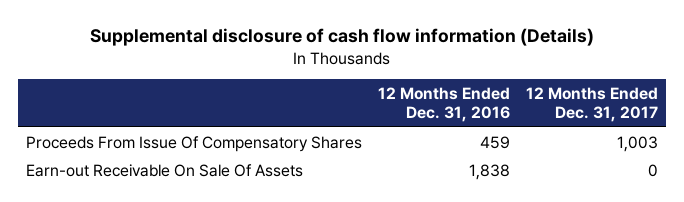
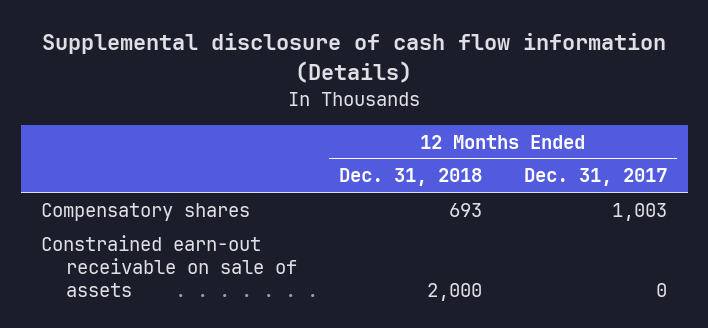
- | 12 Months Ended Dec. 31, 2016 | 12 Months Ended Dec. 31, 2017
+ | 12 Months Ended Dec. 31, 2018 | 12 Months Ended Dec. 31, 2017
- Proceeds From Issue Of Compensatory Shares | 459 | 1,003
- Earn-out Receivable On Sale Of Assets | 1,838 | 0
+ Compensatory shares | 693 | 1,003
+ Constrained earn-out receivable on sale of assets | 2,000 | 0

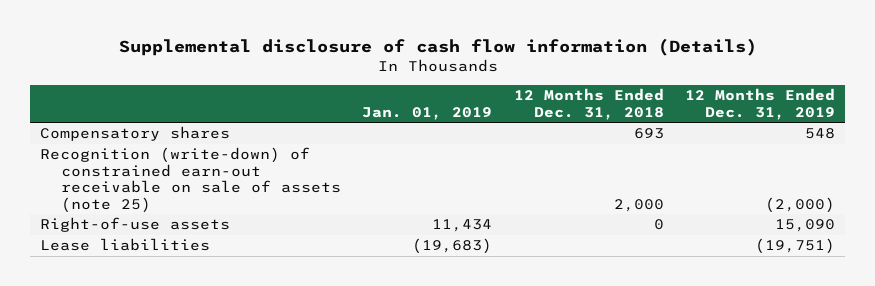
- | 12 Months Ended Dec. 31, 2018 | 12 Months Ended Dec. 31, 2017
+ | Jan. 01, 2019 | 12 Months Ended Dec. 31, 2018 | 12 Months Ended Dec. 31, 2019
- Constrained earn-out receivable on sale of assets | 2,000 | 0
+ Recognition (write-down) of constrained earn-out receivable on sale of assets (note 25) | | 2,000 | (2,000)
+ Right-of-use assets | 11,434 | 0 | 15,090
+ Lease liabilities | (19,683) | | (19,751)

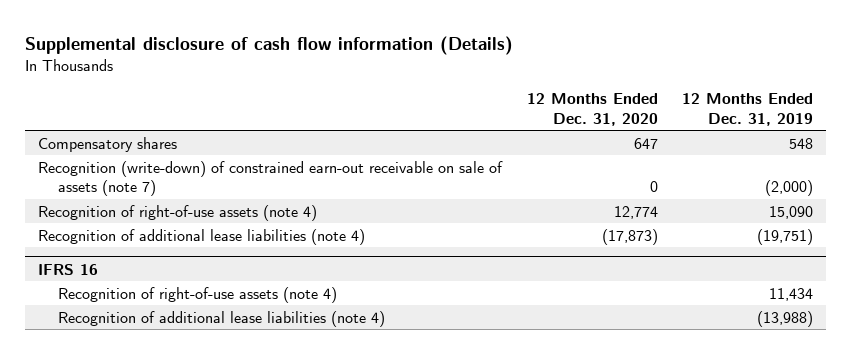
- | Jan. 01, 2019 | 12 Months Ended Dec. 31, 2018 | 12 Months Ended Dec. 31, 2019
+ | 12 Months Ended Dec. 31, 2020 | 12 Months Ended Dec. 31, 2019
- Recognition (write-down) of constrained earn-out receivable on sale of assets (note 25) | | 2,000 | (2,000)
- Right-of-use assets | 11,434 | 0 | 15,090
- Lease liabilities | (19,683) | | (19,751)
+ Recognition (write-down) of constrained earn-out receivable on sale of assets (note 7) | 0 | (2,000)
+ Recognition of right-of-use assets (note 4) | 12,774 | 15,090
+ Recognition of additional lease liabilities (note 4) | (17,873) | (19,751)
+ IFRS 16
+ Recognition of right-of-use assets (note 4) | | 11,434
+ Recognition of additional lease liabilities (note 4) | | (13,988)

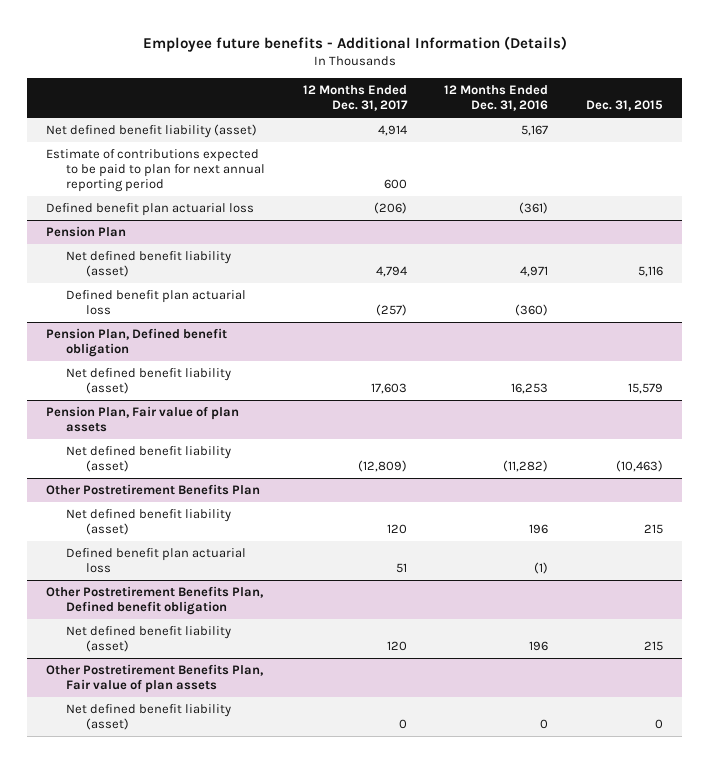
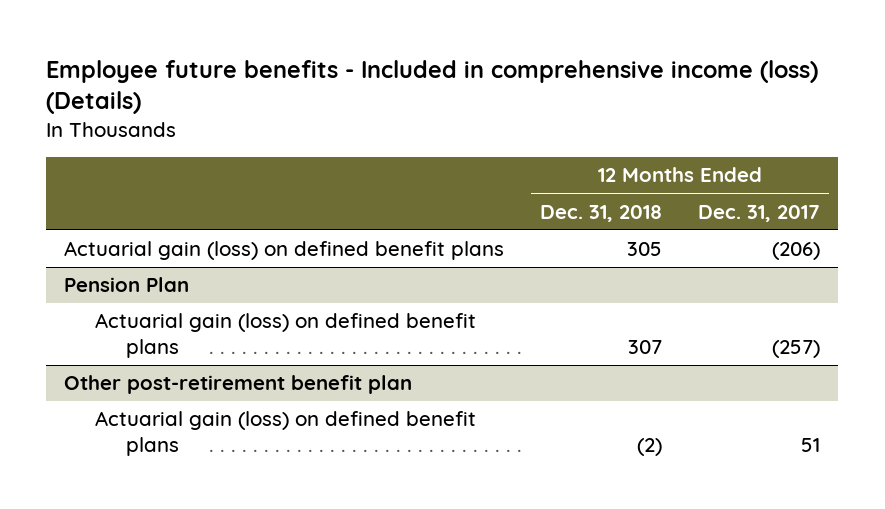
- Employee future benefits - Additional Information (Details)
+ Employee future benefits - Included in comprehensive income (loss) (Details)
- | 12 Months Ended Dec. 31, 2017 | 12 Months Ended Dec. 31, 2016 | Dec. 31, 2015
+ | 12 Months Ended Dec. 31, 2018 | 12 Months Ended Dec. 31, 2017
- Net defined benefit liability (asset) | 4,914 | 5,167 |
- Estimate of contributions expected to be paid to plan for next annual reporting period | 600 | |
- Defined benefit plan actuarial loss | (206) | (361) |
+ Actuarial gain (loss) on defined benefit plans | 305 | (206)
@ Pension Plan
- Net defined benefit liability (asset) | 4,794 | 4,971 | 5,116
- Defined benefit plan actuarial loss | (257) | (360) |
- Pension Plan, Defined benefit obligation
- Net defined benefit liability (asset) | 17,603 | 16,253 | 15,579
- Pension Plan, Fair value of plan assets
- Net defined benefit liability (asset) | (12,809) | (11,282) | (10,463)
- Other Postretirement Benefits Plan
- Net defined benefit liability (asset) | 120 | 196 | 215
- Defined benefit plan actuarial loss | 51 | (1) |
- Other Postretirement Benefits Plan, Defined benefit obligation
- Net defined benefit liability (asset) | 120 | 196 | 215
- Other Postretirement Benefits Plan, Fair value of plan assets
- Net defined benefit liability (asset) | 0 | 0 | 0
@ Pension Plan
+ Actuarial gain (loss) on defined benefit plans | 307 | (257)
+ Other post-retirement benefit plan
+ Actuarial gain (loss) on defined benefit plans | (2) | 51

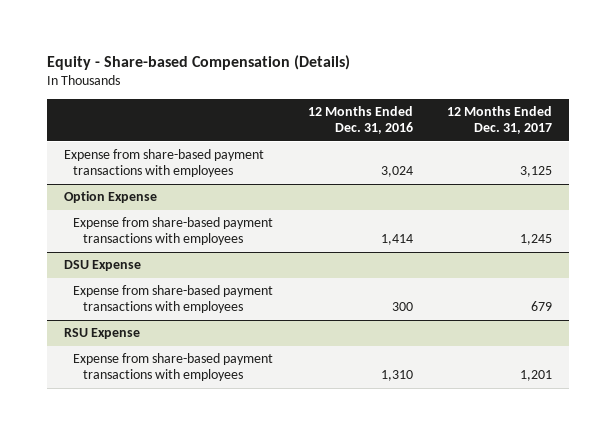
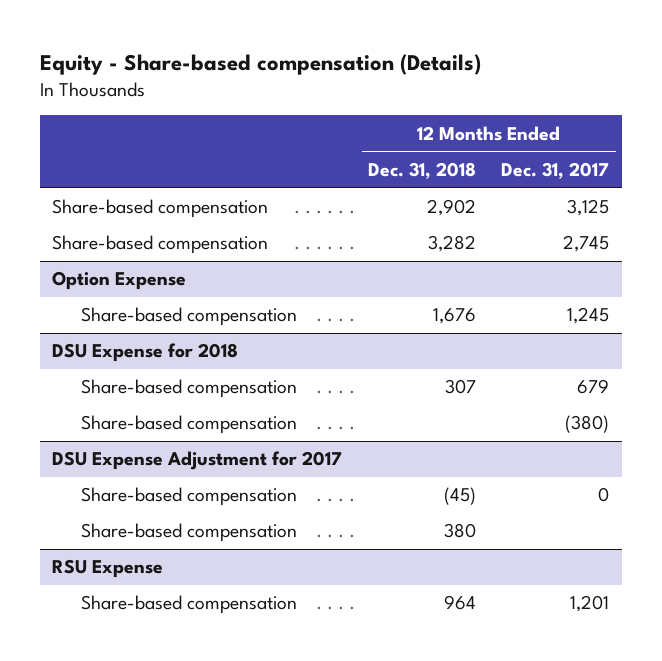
- Equity - Share-based Compensation (Details)
+ Equity - Share-based compensation (Details)
- | 12 Months Ended Dec. 31, 2016 | 12 Months Ended Dec. 31, 2017
+ | 12 Months Ended Dec. 31, 2018 | 12 Months Ended Dec. 31, 2017
- Expense from share-based payment transactions with employees | 3,024 | 3,125
+ Share-based compensation | 2,902 | 3,125
+ Share-based compensation | 3,282 | 2,745
@ Option Expense
- Expense from share-based payment transactions with employees | 1,414 | 1,245
- DSU Expense
- Expense from share-based payment transactions with employees | 300 | 679
@ Option Expense
+ Share-based compensation | 1,676 | 1,245
+ DSU Expense for 2018
+ Share-based compensation | 307 | 679
+ Share-based compensation | | (380)
+ DSU Expense Adjustment for 2017
+ Share-based compensation | (45) | 0
+ Share-based compensation | 380 |
@ RSU Expense
- Expense from share-based payment transactions with employees | 1,310 | 1,201
+ Share-based compensation | 964 | 1,201

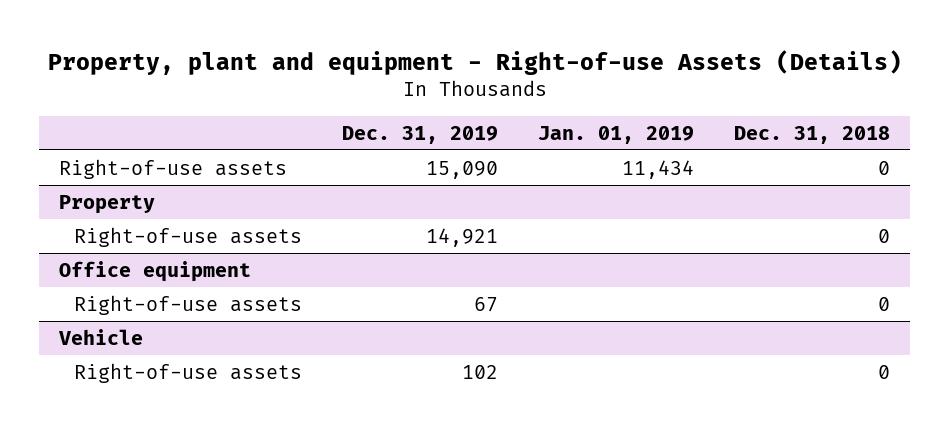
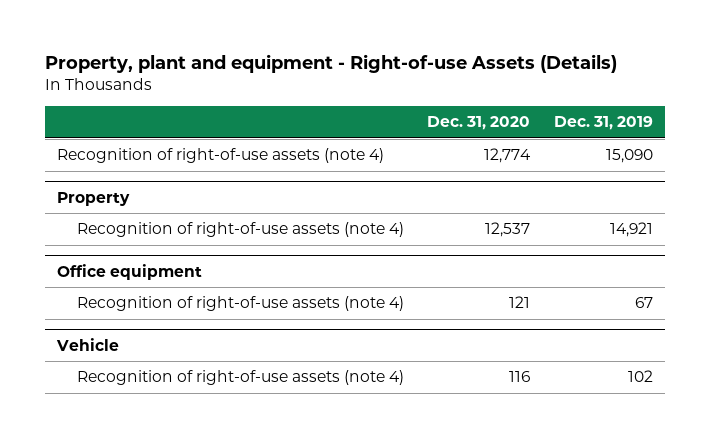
- | Dec. 31, 2019 | Jan. 01, 2019 | Dec. 31, 2018
+ | Dec. 31, 2020 | Dec. 31, 2019
- Right-of-use assets | 15,090 | 11,434 | 0
+ Recognition of right-of-use assets (note 4) | 12,774 | 15,090
@ Property
- Right-of-use assets | 14,921 | | 0
+ Recognition of right-of-use assets (note 4) | 12,537 | 14,921
@ Office equipment
- Right-of-use assets | 67 | | 0
+ Recognition of right-of-use assets (note 4) | 121 | 67
@ Vehicle
- Right-of-use assets | 102 | | 0
+ Recognition of right-of-use assets (note 4) | 116 | 102

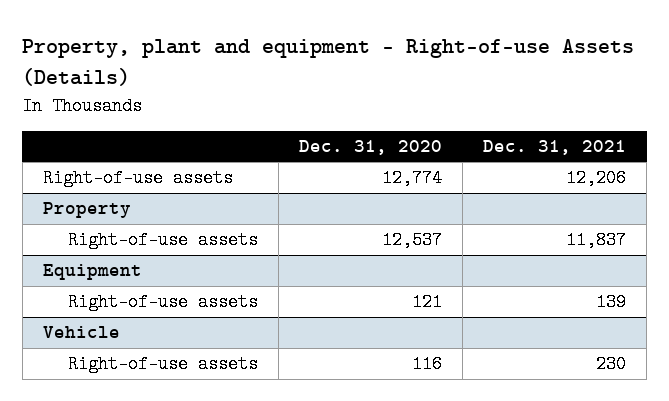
- | Dec. 31, 2020 | Dec. 31, 2019
+ | Dec. 31, 2020 | Dec. 31, 2021
- Recognition of right-of-use assets (note 4) | 12,774 | 15,090
+ Right-of-use assets | 12,774 | 12,206
@ Property
- Recognition of right-of-use assets (note 4) | 12,537 | 14,921
- Office equipment
- Recognition of right-of-use assets (note 4) | 121 | 67
@ Property
+ Right-of-use assets | 12,537 | 11,837
+ Equipment
+ Right-of-use assets | 121 | 139
@ Vehicle
- Recognition of right-of-use assets (note 4) | 116 | 102
+ Right-of-use assets | 116 | 230

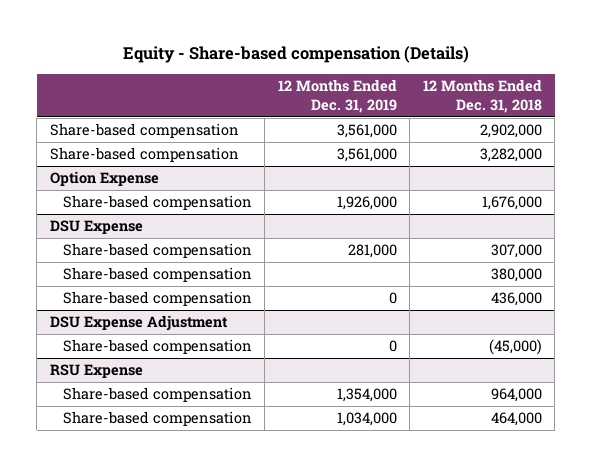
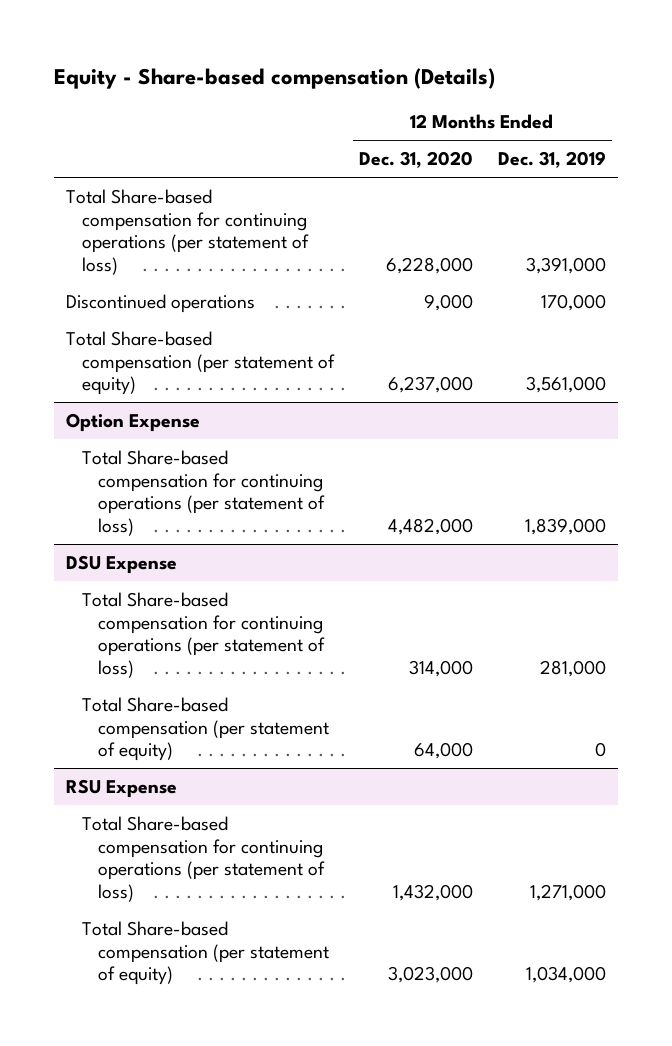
- | 12 Months Ended Dec. 31, 2019 | 12 Months Ended Dec. 31, 2018
+ | 12 Months Ended Dec. 31, 2020 | 12 Months Ended Dec. 31, 2019
- Share-based compensation | 3,561,000 | 2,902,000
- Share-based compensation | 3,561,000 | 3,282,000
+ Total Share-based compensation for continuing operations (per statement of loss) | 6,228,000 | 3,391,000
+ Discontinued operations | 9,000 | 170,000
+ Total Share-based compensation (per statement of equity) | 6,237,000 | 3,561,000
@ Option Expense
- Share-based compensation | 1,926,000 | 1,676,000
+ Total Share-based compensation for continuing operations (per statement of loss) | 4,482,000 | 1,839,000
@ DSU Expense
- Share-based compensation | 281,000 | 307,000
- Share-based compensation | | 380,000
- Share-based compensation | 0 | 436,000
- DSU Expense Adjustment
- Share-based compensation | 0 | (45,000)
@ DSU Expense
+ Total Share-based compensation for continuing operations (per statement of loss) | 314,000 | 281,000
+ Total Share-based compensation (per statement of equity) | 64,000 | 0
@ RSU Expense
- Share-based compensation | 1,354,000 | 964,000
- Share-based compensation | 1,034,000 | 464,000
+ Total Share-based compensation for continuing operations (per statement of loss) | 1,432,000 | 1,271,000
+ Total Share-based compensation (per statement of equity) | 3,023,000 | 1,034,000

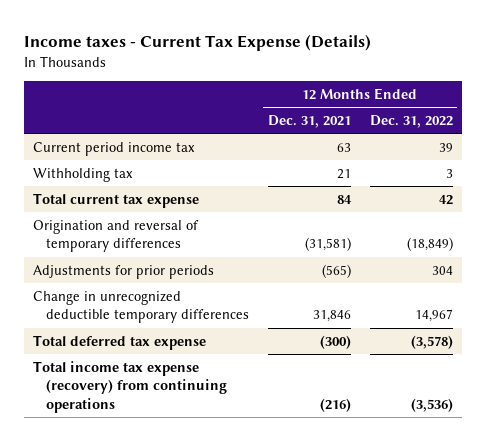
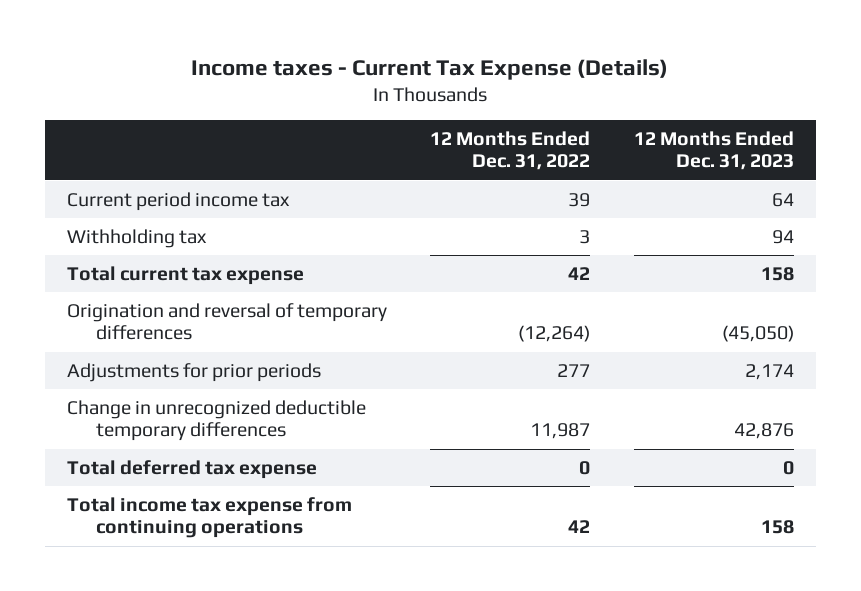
- | 12 Months Ended Dec. 31, 2021 | 12 Months Ended Dec. 31, 2022
+ | 12 Months Ended Dec. 31, 2022 | 12 Months Ended Dec. 31, 2023
- Origination and reversal of temporary differences | (31,581) | (18,849)
- Adjustments for prior periods | (565) | 304
- Change in unrecognized deductible temporary differences | 31,846 | 14,967
- Total deferred tax expense | (300) | (3,578)
- Total income tax expense (recovery) from continuing operations | (216) | (3,536)
+ Origination and reversal of temporary differences | (12,264) | (45,050)
+ Adjustments for prior periods | 277 | 2,174
+ Change in unrecognized deductible temporary differences | 11,987 | 42,876
+ Total deferred tax expense | 0 | 0
+ Total income tax expense from continuing operations | 42 | 158

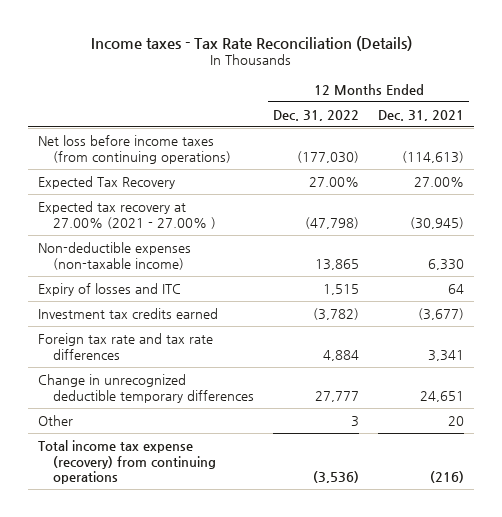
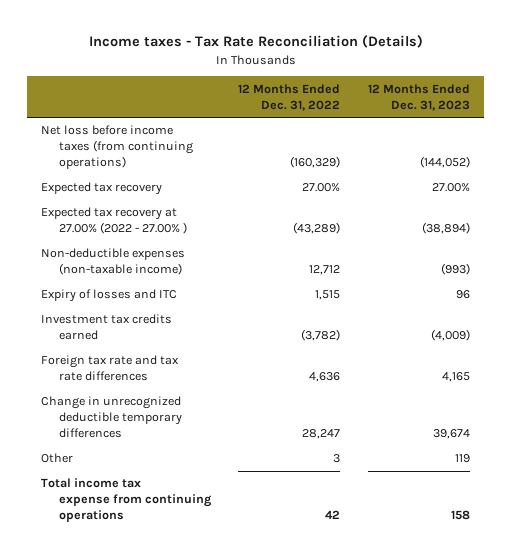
- | 12 Months Ended Dec. 31, 2022 | 12 Months Ended Dec. 31, 2021
+ | 12 Months Ended Dec. 31, 2022 | 12 Months Ended Dec. 31, 2023
- Net loss before income taxes (from continuing operations) | (177,030) | (114,613)
- Expected Tax Recovery | 27.00% | 27.00%
- Expected tax recovery at 27.00% (2021 - 27.00% ) | (47,798) | (30,945)
- Non-deductible expenses (non-taxable income) | 13,865 | 6,330
+ Net loss before income taxes (from continuing operations) | (160,329) | (144,052)
+ Expected tax recovery | 27.00% | 27.00%
+ Expected tax recovery at 27.00% (2022 - 27.00% ) | (43,289) | (38,894)
+ Non-deductible expenses (non-taxable income) | 12,712 | (993)
- Foreign tax rate and tax rate differences | 4,884 | 3,341
- Change in unrecognized deductible temporary differences | 27,777 | 24,651
+ Foreign tax rate and tax rate differences | 4,636 | 4,165
+ Change in unrecognized deductible temporary differences | 28,247 | 39,674
- Total income tax expense (recovery) from continuing operations | (3,536) | (216)
+ Total income tax expense from continuing operations | 42 | 158

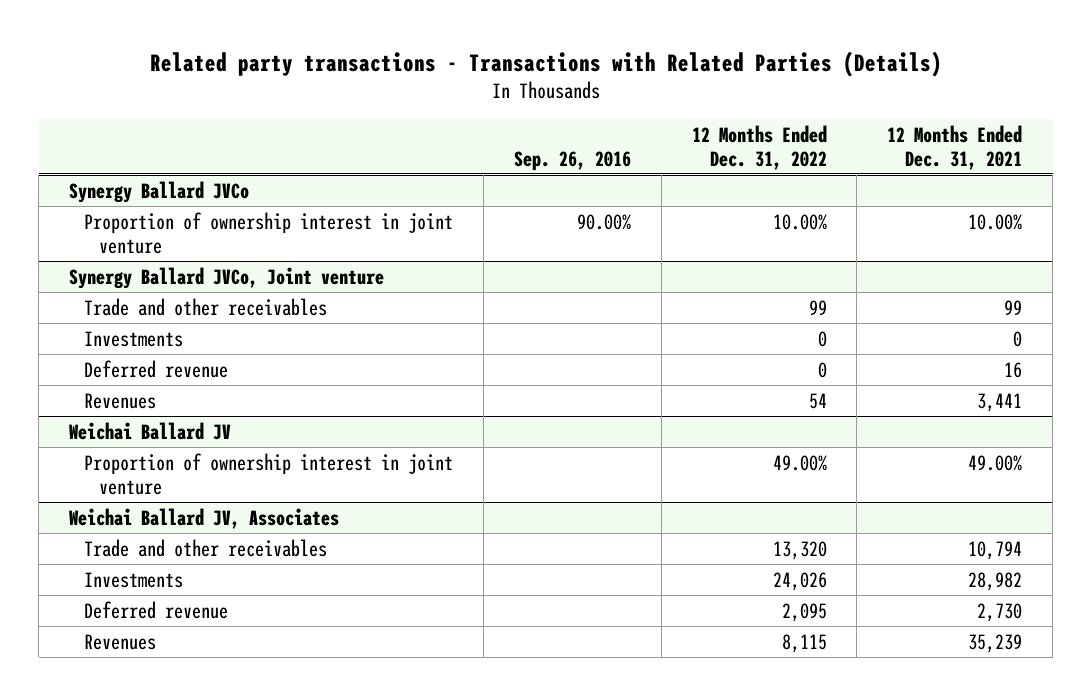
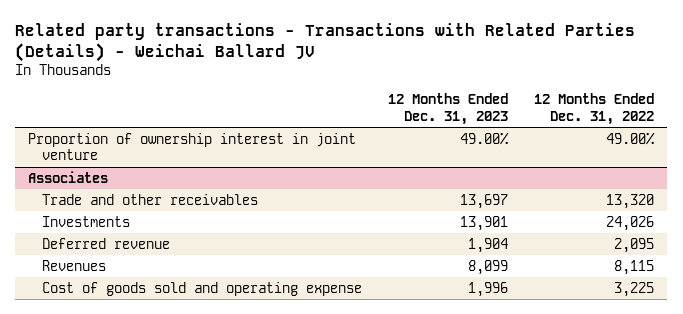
- Related party transactions - Transactions with Related Parties (Details)
+ Related party transactions - Transactions with Related Parties (Details) - Weichai Ballard JV
- | Sep. 26, 2016 | 12 Months Ended Dec. 31, 2022 | 12 Months Ended Dec. 31, 2021
+ | 12 Months Ended Dec. 31, 2023 | 12 Months Ended Dec. 31, 2022
- Synergy Ballard JVCo
- Proportion of ownership interest in joint venture | 90.00% | 10.00% | 10.00%
- Synergy Ballard JVCo, Joint venture
- Trade and other receivables | | 99 | 99
- Investments | | 0 | 0
- Deferred revenue | | 0 | 16
- Revenues | | 54 | 3,441
- Weichai Ballard JV
- Weichai Ballard JV, Associates
+ Associates
+ Cost of goods sold and operating expense | 1,996 | 3,225

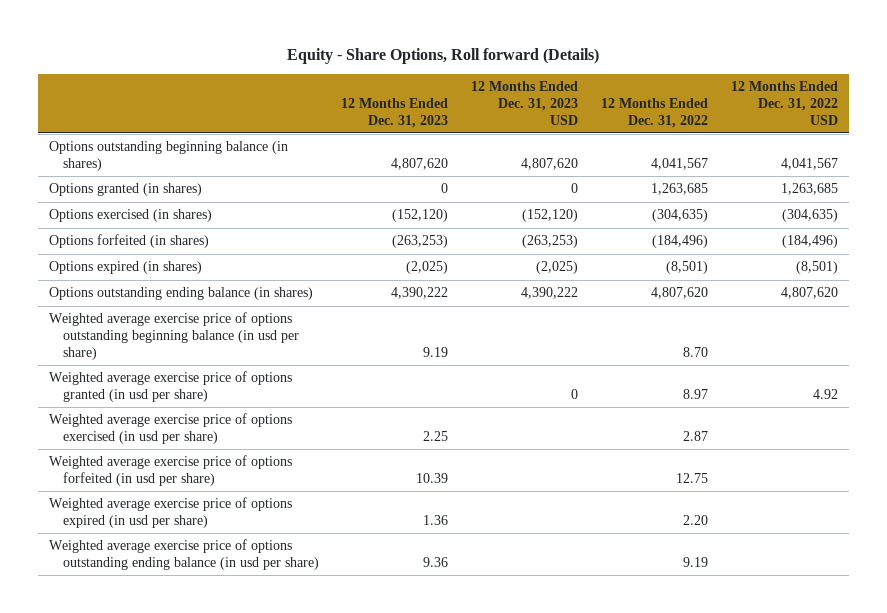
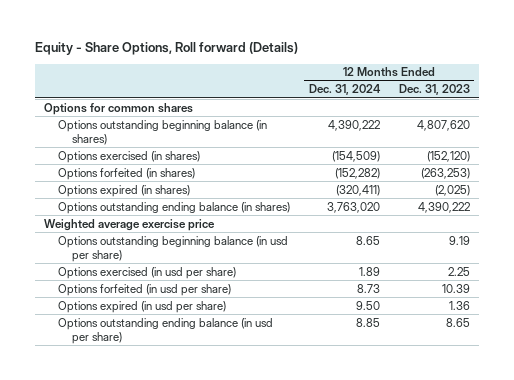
- | 12 Months Ended Dec. 31, 2023 | 12 Months Ended Dec. 31, 2023 USD | 12 Months Ended Dec. 31, 2022 | 12 Months Ended Dec. 31, 2022 USD
+ | 12 Months Ended Dec. 31, 2024 | 12 Months Ended Dec. 31, 2023
+ Options for common shares
- Options granted (in shares) | 0 | 0 | 1,263,685 | 1,263,685
- Weighted average exercise price of options outstanding beginning balance (in usd per share) | 9.19 | | 8.70 |
- Weighted average exercise price of options granted (in usd per share) | | 0 | 8.97 | 4.92
- Weighted average exercise price of options exercised (in usd per share) | 2.25 | | 2.87 |
- Weighted average exercise price of options forfeited (in usd per share) | 10.39 | | 12.75 |
- Weighted average exercise price of options expired (in usd per share) | 1.36 | | 2.20 |
- Weighted average exercise price of options outstanding ending balance (in usd per share) | 9.36 | | 9.19 |
+ Weighted average exercise price
+ Options outstanding beginning balance (in usd per share) | 8.65 | 9.19
+ Options exercised (in usd per share) | 1.89 | 2.25
+ Options forfeited (in usd per share) | 8.73 | 10.39
+ Options expired (in usd per share) | 9.50 | 1.36
+ Options outstanding ending balance (in usd per share) | 8.85 | 8.65

